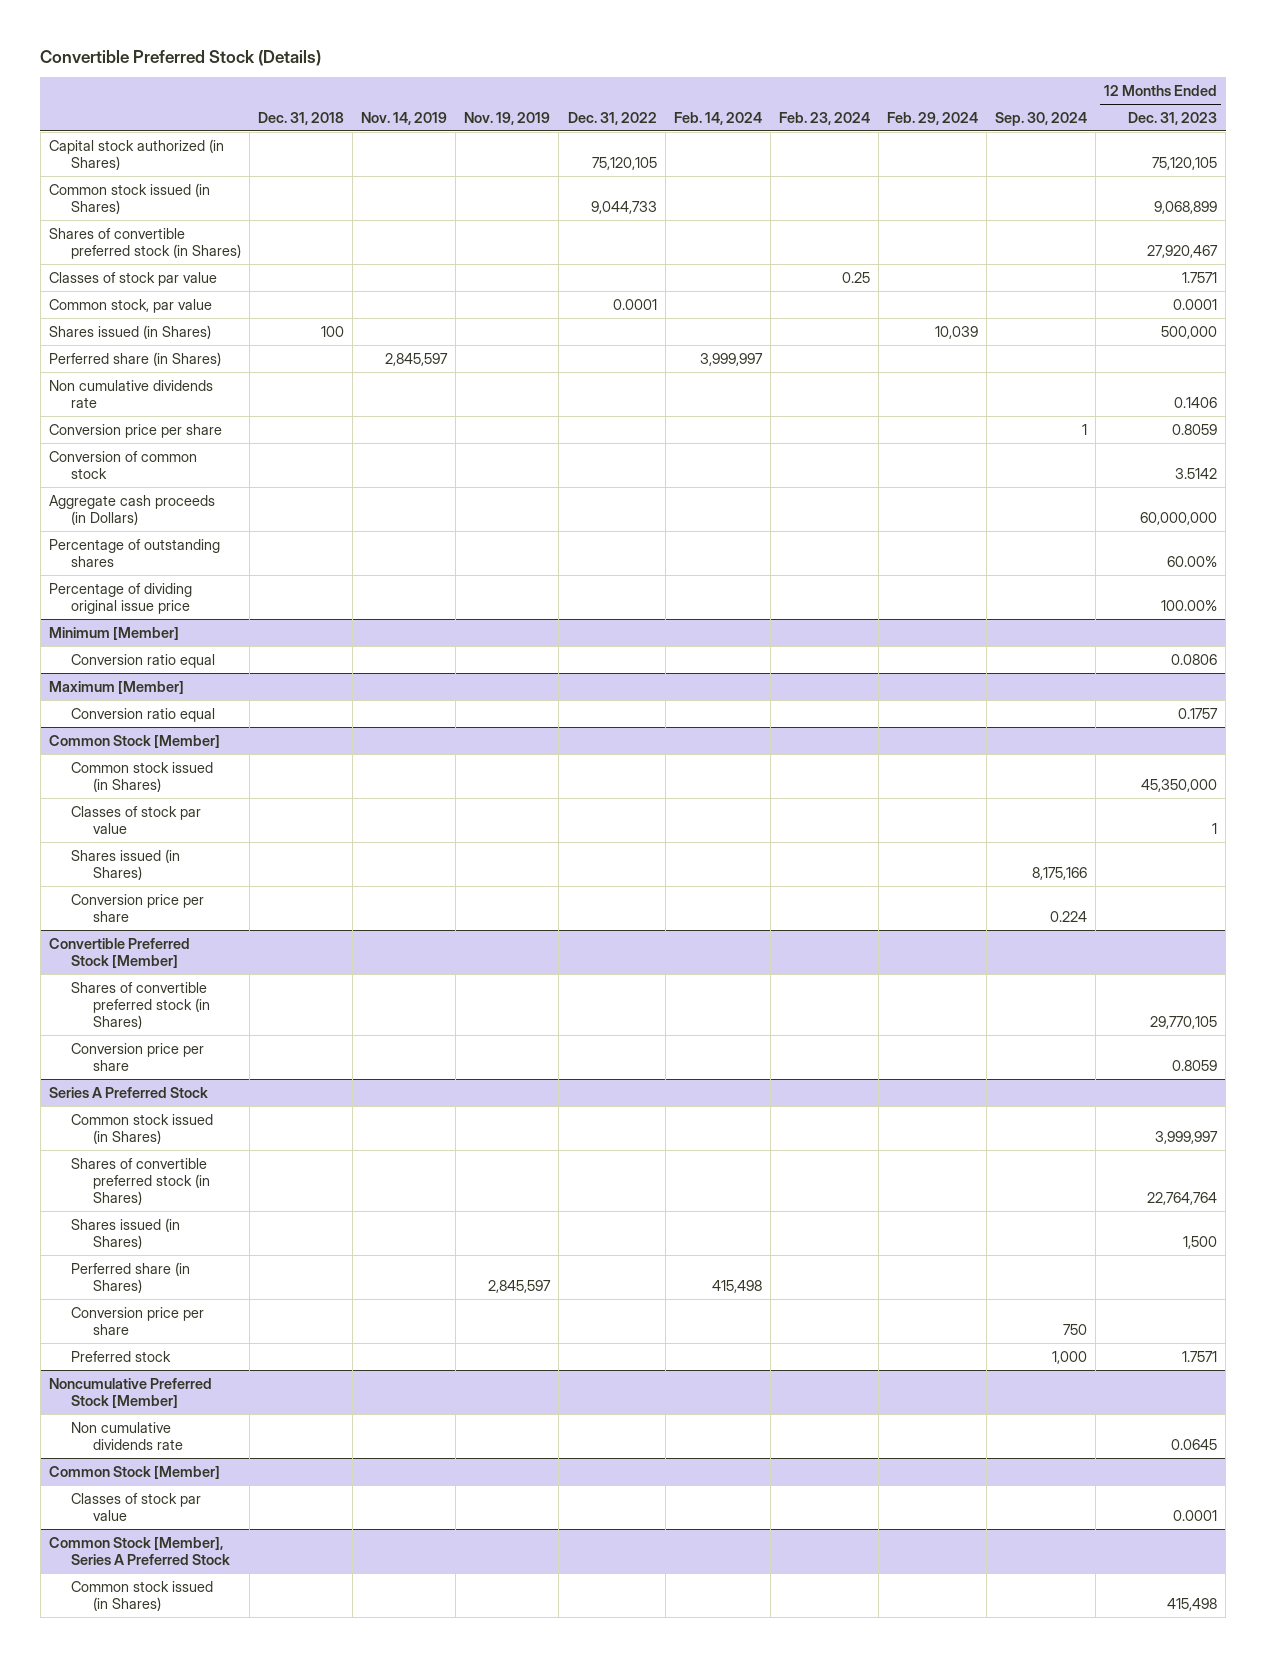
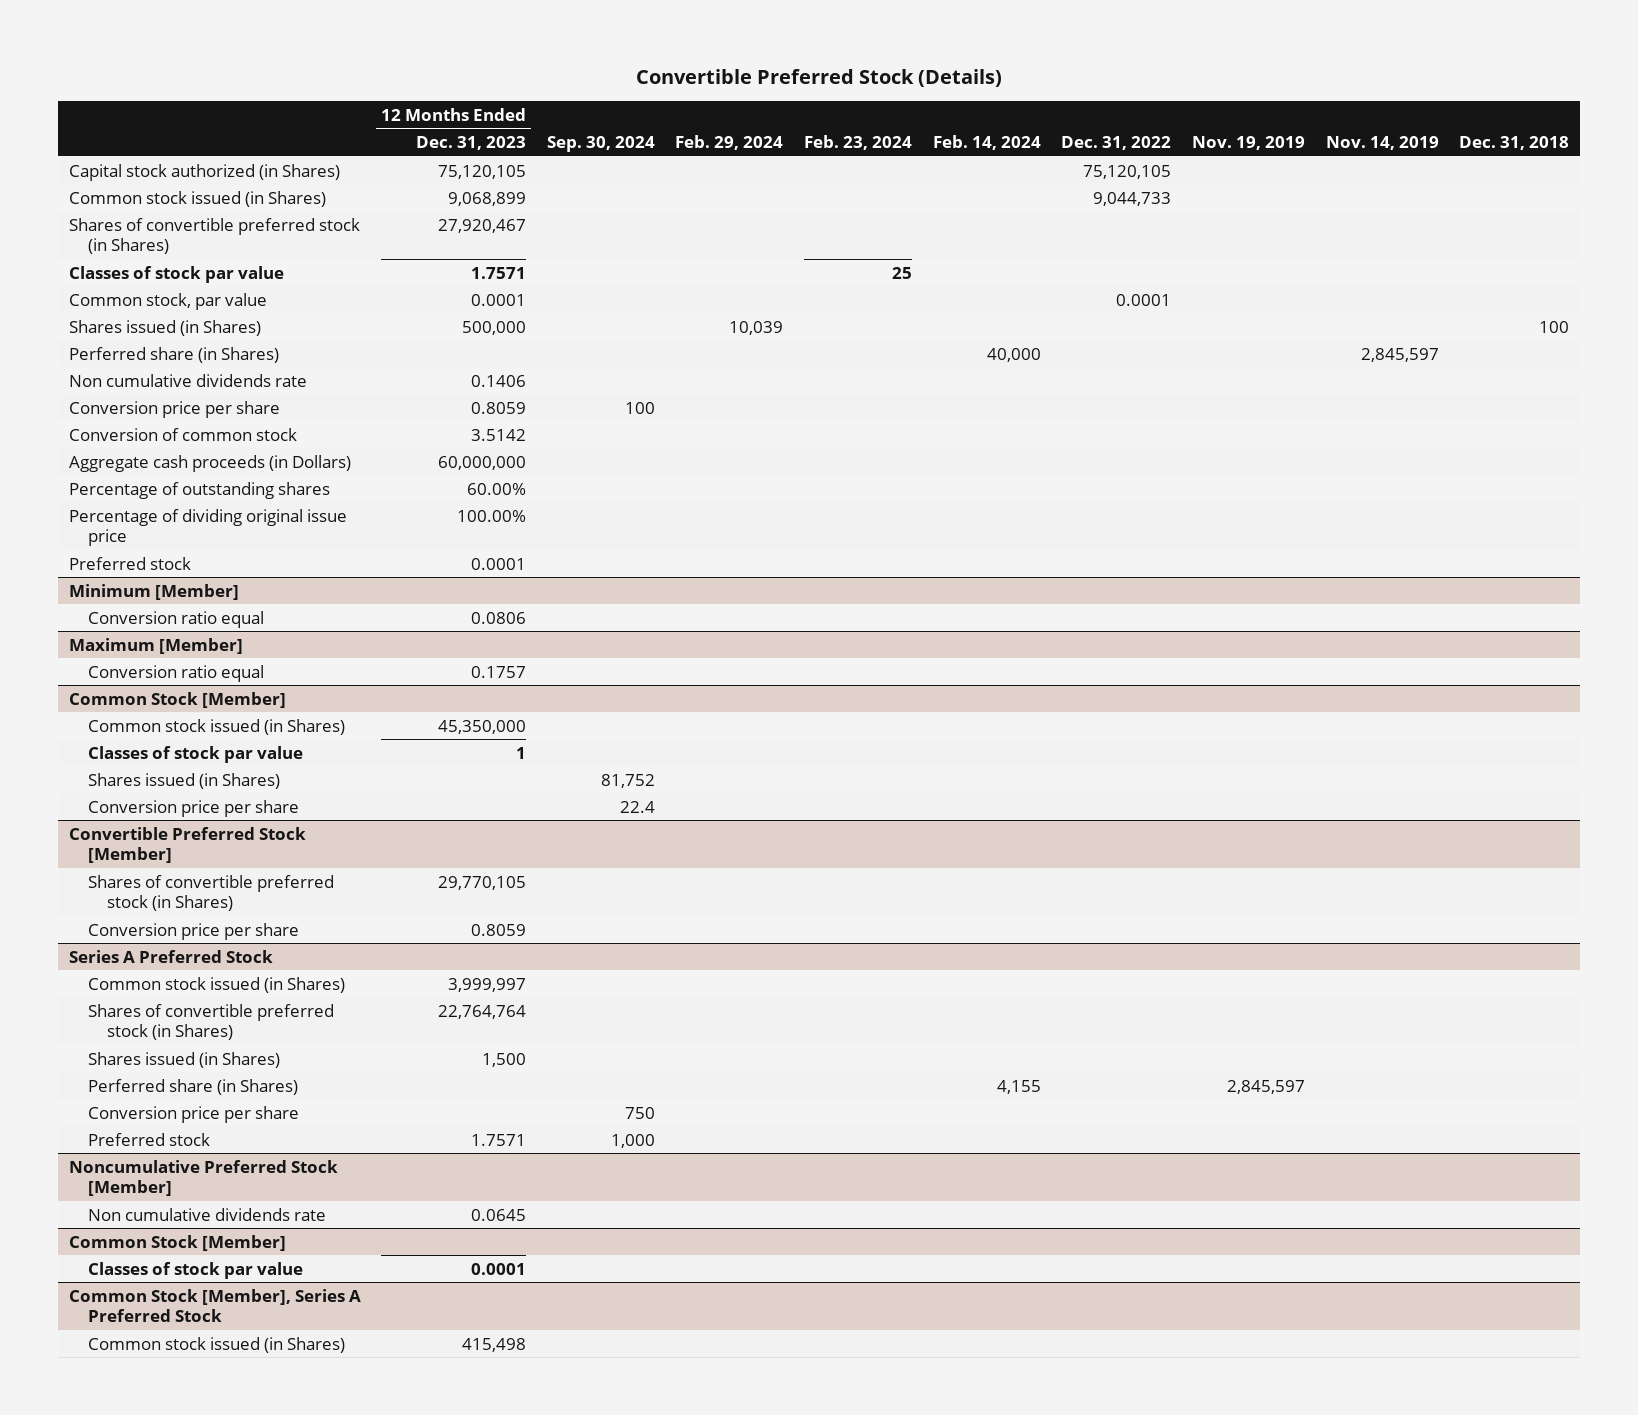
- | Dec. 31, 2018 | Nov. 14, 2019 | Nov. 19, 2019 | Dec. 31, 2022 | Feb. 14, 2024 | Feb. 23, 2024 | Feb. 29, 2024 | Sep. 30, 2024 | 12 Months Ended Dec. 31, 2023
+ | 12 Months Ended Dec. 31, 2023 | Sep. 30, 2024 | Feb. 29, 2024 | Feb. 23, 2024 | Feb. 14, 2024 | Dec. 31, 2022 | Nov. 19, 2019 | Nov. 14, 2019 | Dec. 31, 2018
- Classes of stock par value | | | | | | 0.25 | | | 1.7571
+ Classes of stock par value | 1.7571 | | | 25 | | | | |
- Perferred share (in Shares) | | 2,845,597 | | | 3,999,997 | | | |
+ Perferred share (in Shares) | | | | | 40,000 | | | 2,845,597 |
- Conversion price per share | | | | | | | | 1 | 0.8059
+ Conversion price per share | 0.8059 | 100 | | | | | | |
+ Preferred stock | 0.0001 | | | | | | | |
@ Common Stock [Member]
- Shares issued (in Shares) | | | | | | | | 8,175,166 |
- Conversion price per share | | | | | | | | 0.224 |
+ Shares issued (in Shares) | | 81,752 | | | | | | |
+ Conversion price per share | | 22.4 | | | | | | |
@ Series A Preferred Stock
- Perferred share (in Shares) | | | 2,845,597 | | 415,498 | | | |
+ Perferred share (in Shares) | | | | | 4,155 | | 2,845,597 | |

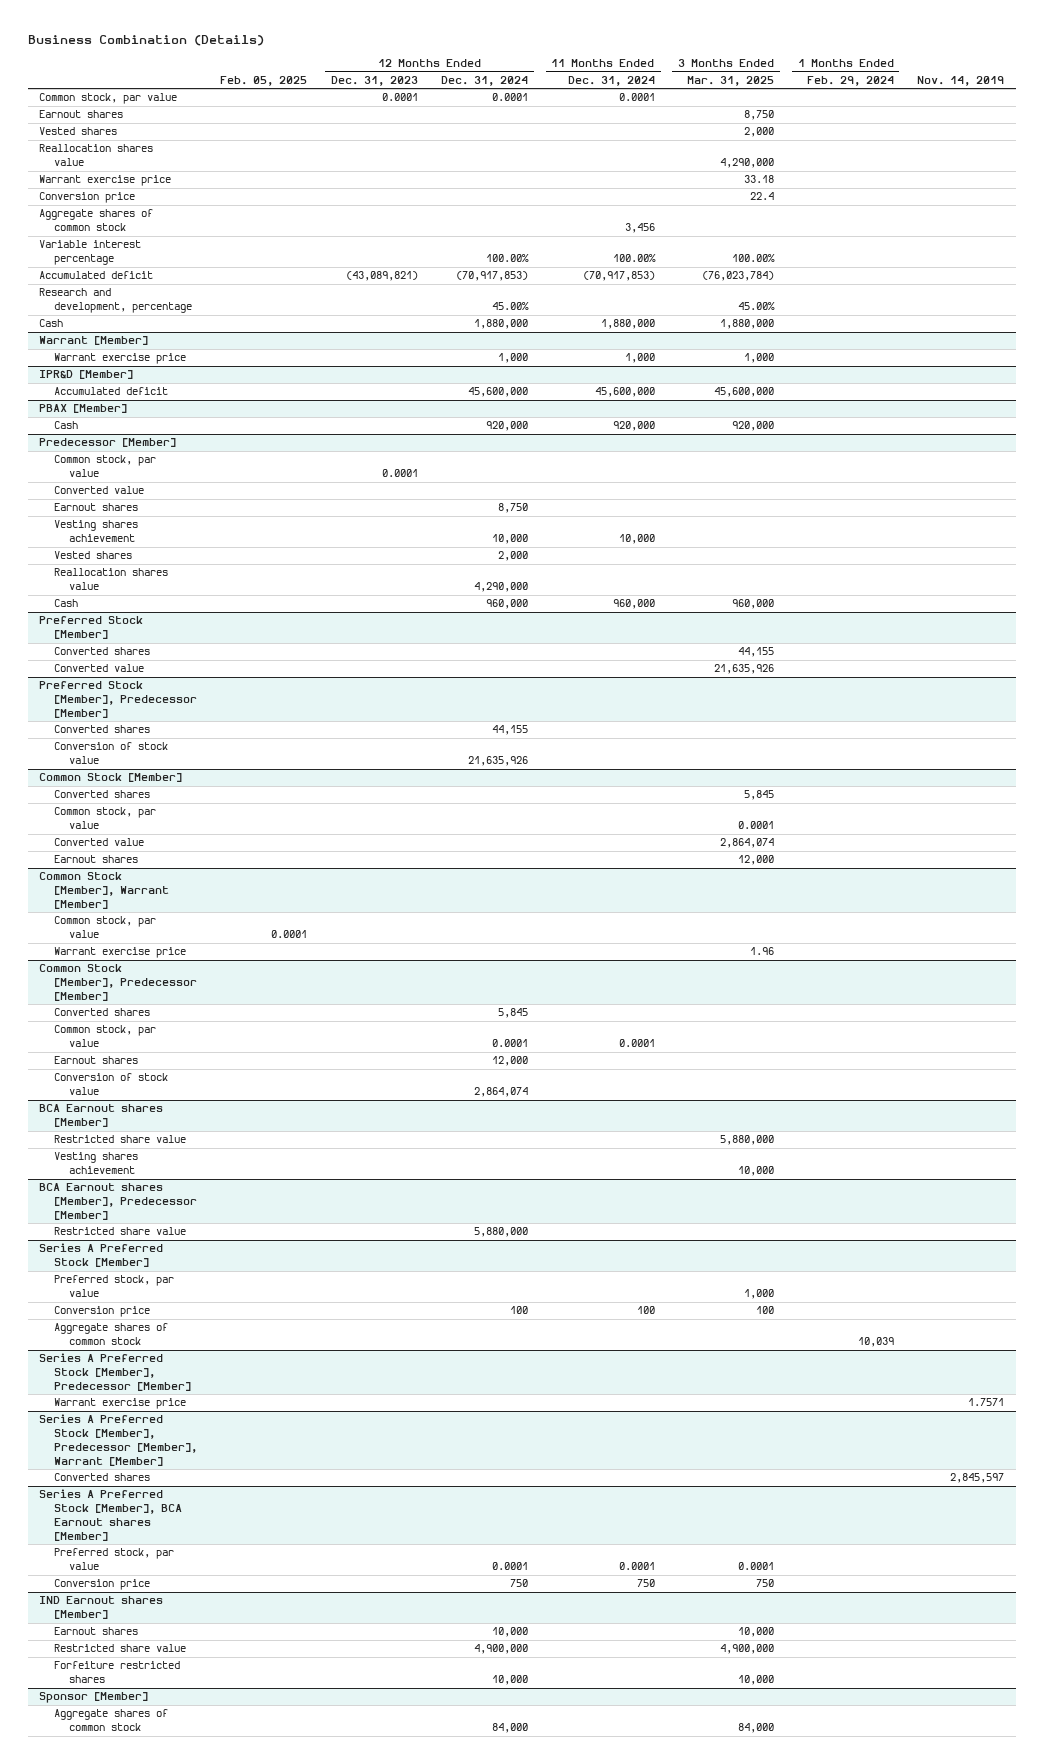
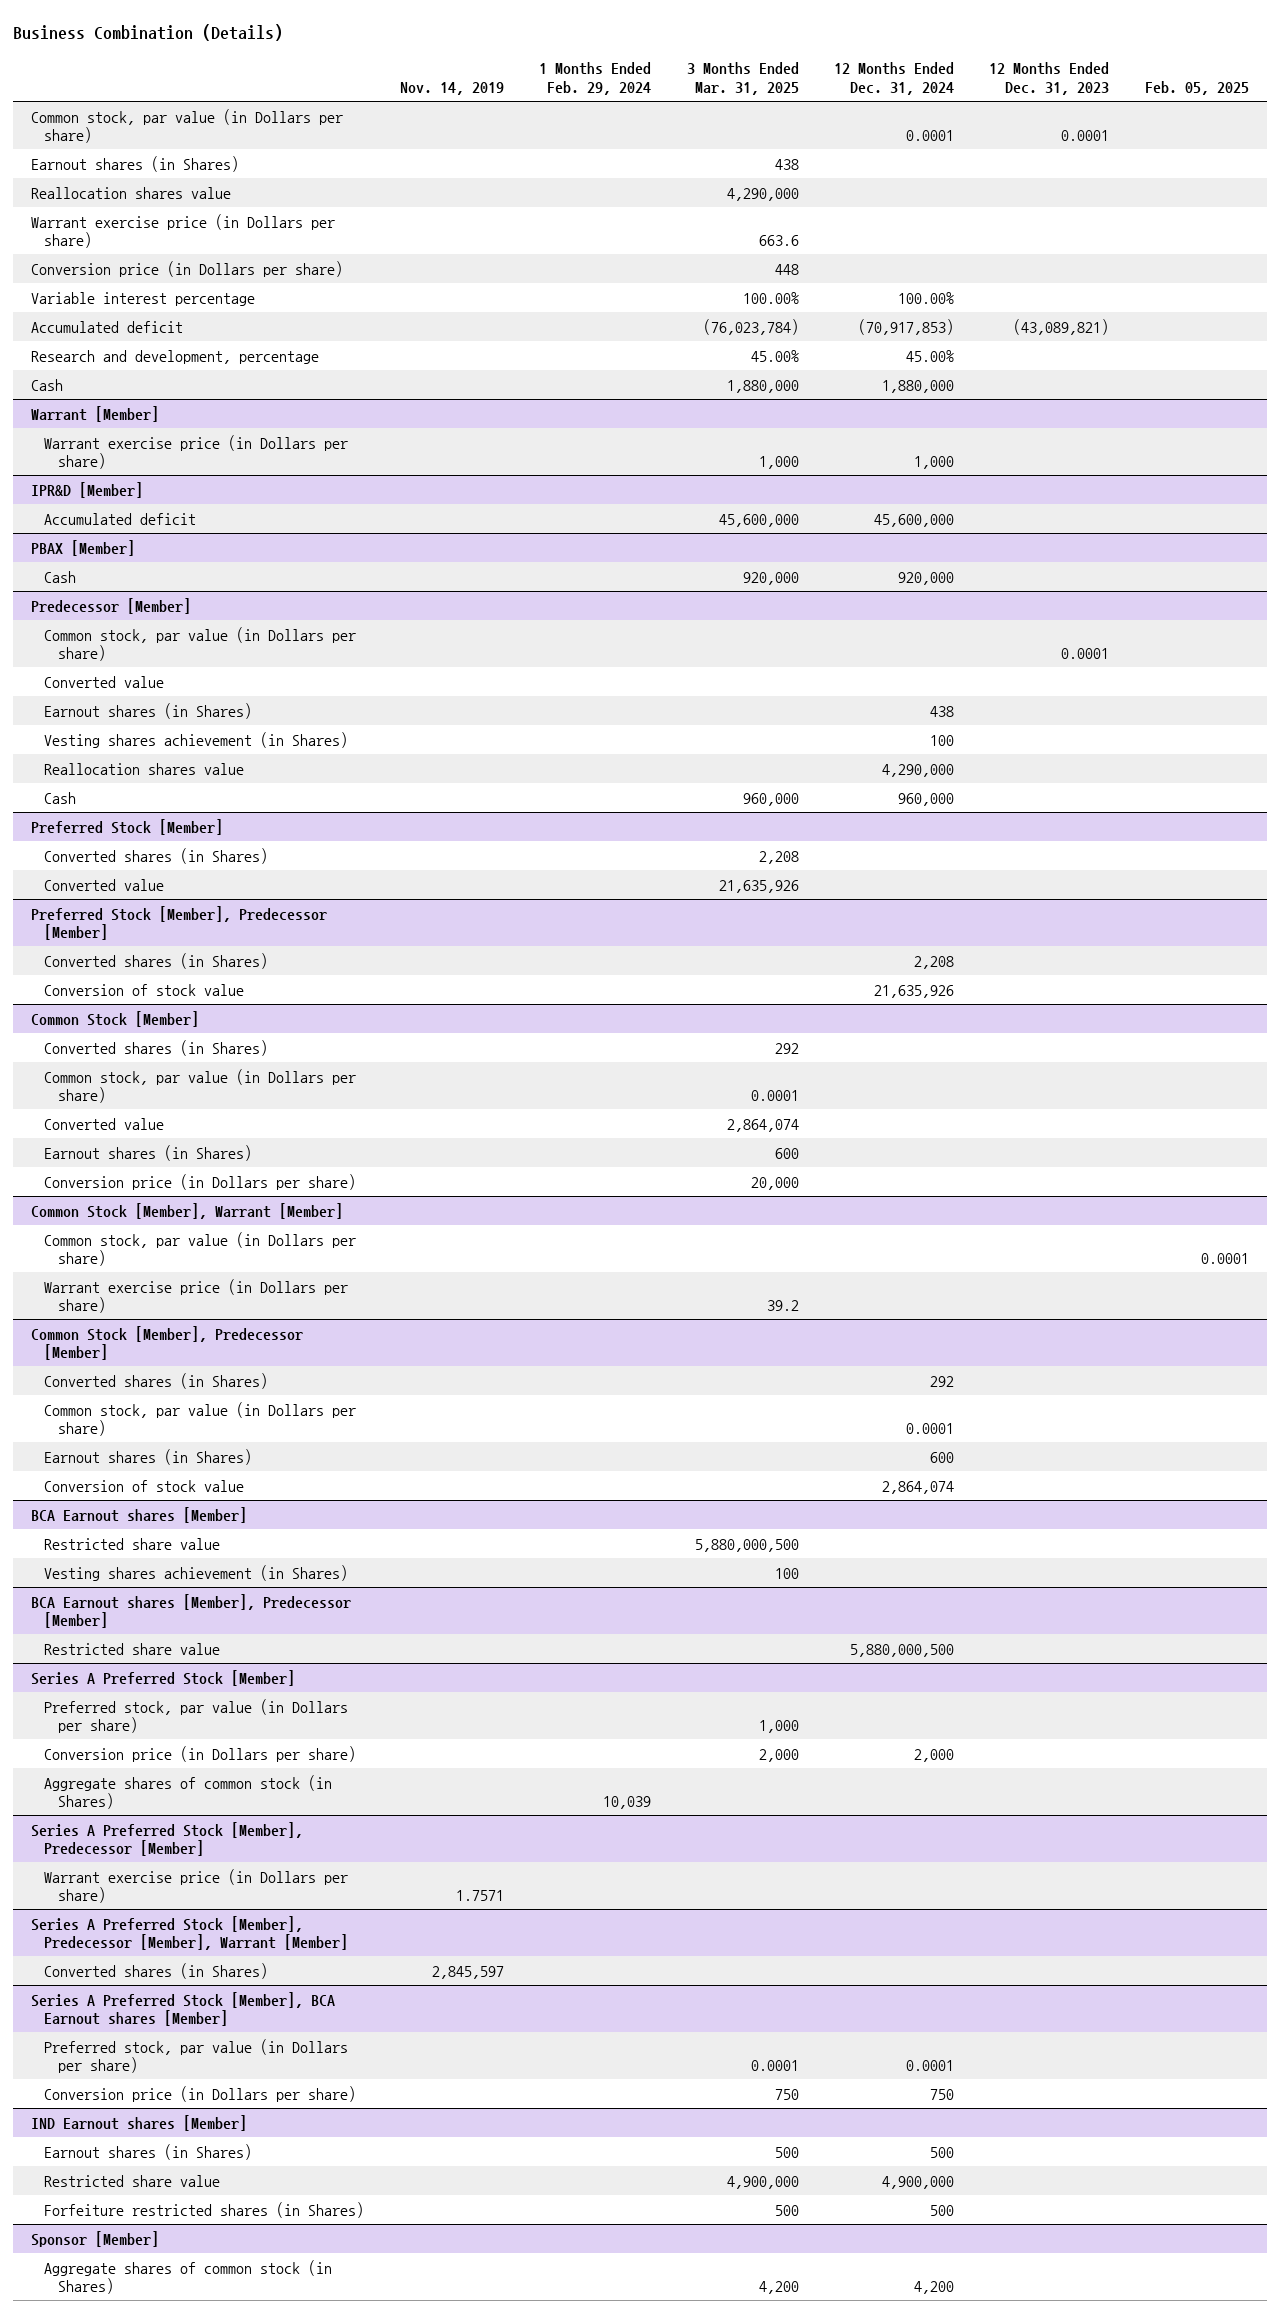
- | Feb. 05, 2025 | 12 Months Ended Dec. 31, 2023 | 12 Months Ended Dec. 31, 2024 | 11 Months Ended Dec. 31, 2024 | 3 Months Ended Mar. 31, 2025 | 1 Months Ended Feb. 29, 2024 | Nov. 14, 2019
+ | Nov. 14, 2019 | 1 Months Ended Feb. 29, 2024 | 3 Months Ended Mar. 31, 2025 | 12 Months Ended Dec. 31, 2024 | 12 Months Ended Dec. 31, 2023 | Feb. 05, 2025
- Common stock, par value | | 0.0001 | 0.0001 | 0.0001 | | |
- Earnout shares | | | | | 8,750 | |
- Vested shares | | | | | 2,000 | |
+ Common stock, par value (in Dollars per share) | | | | 0.0001 | 0.0001 |
+ Earnout shares (in Shares) | | | 438 | | |
- Warrant exercise price | | | | | 33.18 | |
- Conversion price | | | | | 22.4 | |
- Aggregate shares of common stock | | | | 3,456 | | |
+ Warrant exercise price (in Dollars per share) | | | 663.6 | | |
+ Conversion price (in Dollars per share) | | | 448 | | |
@ Warrant [Member]
- Warrant exercise price | | | 1,000 | 1,000 | 1,000 | |
+ Warrant exercise price (in Dollars per share) | | | 1,000 | 1,000 | |
@ Predecessor [Member]
- Common stock, par value | | 0.0001 | | | | |
+ Common stock, par value (in Dollars per share) | | | | | 0.0001 |
- Earnout shares | | | 8,750 | | | |
- Vesting shares achievement | | | 10,000 | 10,000 | | |
- Vested shares | | | 2,000 | | | |
+ Earnout shares (in Shares) | | | | 438 | |
+ Vesting shares achievement (in Shares) | | | | 100 | |
@ Preferred Stock [Member]
- Converted shares | | | | | 44,155 | |
+ Converted shares (in Shares) | | | 2,208 | | |
@ Preferred Stock [Member], Predecessor [Member]
- Converted shares | | | 44,155 | | | |
+ Converted shares (in Shares) | | | | 2,208 | |
@ Common Stock [Member]
- Converted shares | | | | | 5,845 | |
- Common stock, par value | | | | | 0.0001 | |
+ Converted shares (in Shares) | | | 292 | | |
+ Common stock, par value (in Dollars per share) | | | 0.0001 | | |
- Earnout shares | | | | | 12,000 | |
+ Earnout shares (in Shares) | | | 600 | | |
+ Conversion price (in Dollars per share) | | | 20,000 | | |
@ Common Stock [Member], Warrant [Member]
- Common stock, par value | 0.0001 | | | | | |
- Warrant exercise price | | | | | 1.96 | |
+ Common stock, par value (in Dollars per share) | | | | | | 0.0001
+ Warrant exercise price (in Dollars per share) | | | 39.2 | | |
@ Common Stock [Member], Predecessor [Member]
- Converted shares | | | 5,845 | | | |
- Common stock, par value | | | 0.0001 | 0.0001 | | |
- Earnout shares | | | 12,000 | | | |
+ Converted shares (in Shares) | | | | 292 | |
+ Common stock, par value (in Dollars per share) | | | | 0.0001 | |
+ Earnout shares (in Shares) | | | | 600 | |
@ BCA Earnout shares [Member]
- Restricted share value | | | | | 5,880,000 | |
- Vesting shares achievement | | | | | 10,000 | |
+ Restricted share value | | | 5,880,000,500 | | |
+ Vesting shares achievement (in Shares) | | | 100 | | |
@ BCA Earnout shares [Member], Predecessor [Member]
- Restricted share value | | | 5,880,000 | | | |
+ Restricted share value | | | | 5,880,000,500 | |
@ Series A Preferred Stock [Member]
- Preferred stock, par value | | | | | 1,000 | |
- Conversion price | | | 100 | 100 | 100 | |
- Aggregate shares of common stock | | | | | | 10,039 |
+ Preferred stock, par value (in Dollars per share) | | | 1,000 | | |
+ Conversion price (in Dollars per share) | | | 2,000 | 2,000 | |
+ Aggregate shares of common stock (in Shares) | | 10,039 | | | |
@ Series A Preferred Stock [Member], Predecessor [Member]
- Warrant exercise price | | | | | | | 1.7571
+ Warrant exercise price (in Dollars per share) | 1.7571 | | | | |
@ Series A Preferred Stock [Member], Predecessor [Member], Warrant [Member]
- Converted shares | | | | | | | 2,845,597
+ Converted shares (in Shares) | 2,845,597 | | | | |
@ Series A Preferred Stock [Member], BCA Earnout shares [Member]
- Preferred stock, par value | | | 0.0001 | 0.0001 | 0.0001 | |
- Conversion price | | | 750 | 750 | 750 | |
+ Preferred stock, par value (in Dollars per share) | | | 0.0001 | 0.0001 | |
+ Conversion price (in Dollars per share) | | | 750 | 750 | |
@ IND Earnout shares [Member]
- Earnout shares | | | 10,000 | | 10,000 | |
+ Earnout shares (in Shares) | | | 500 | 500 | |
- Forfeiture restricted shares | | | 10,000 | | 10,000 | |
+ Forfeiture restricted shares (in Shares) | | | 500 | 500 | |
@ Sponsor [Member]
- Aggregate shares of common stock | | | 84,000 | | 84,000 | |
+ Aggregate shares of common stock (in Shares) | | | 4,200 | 4,200 | |

